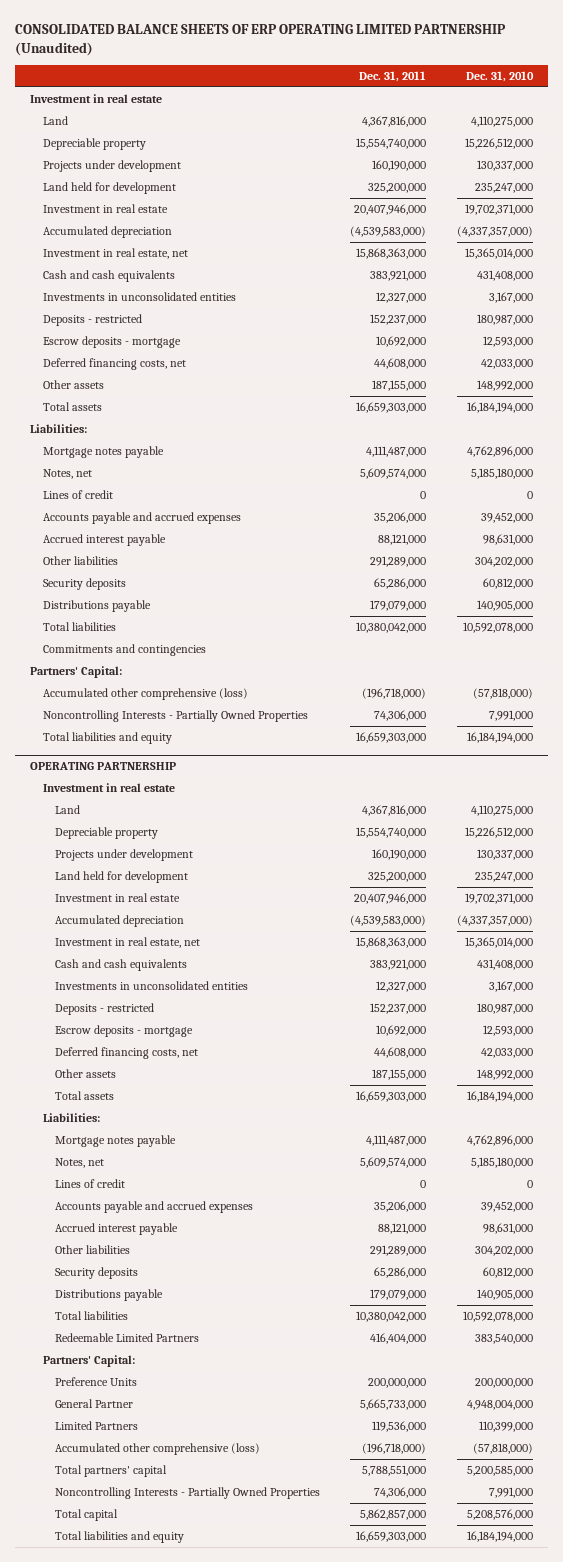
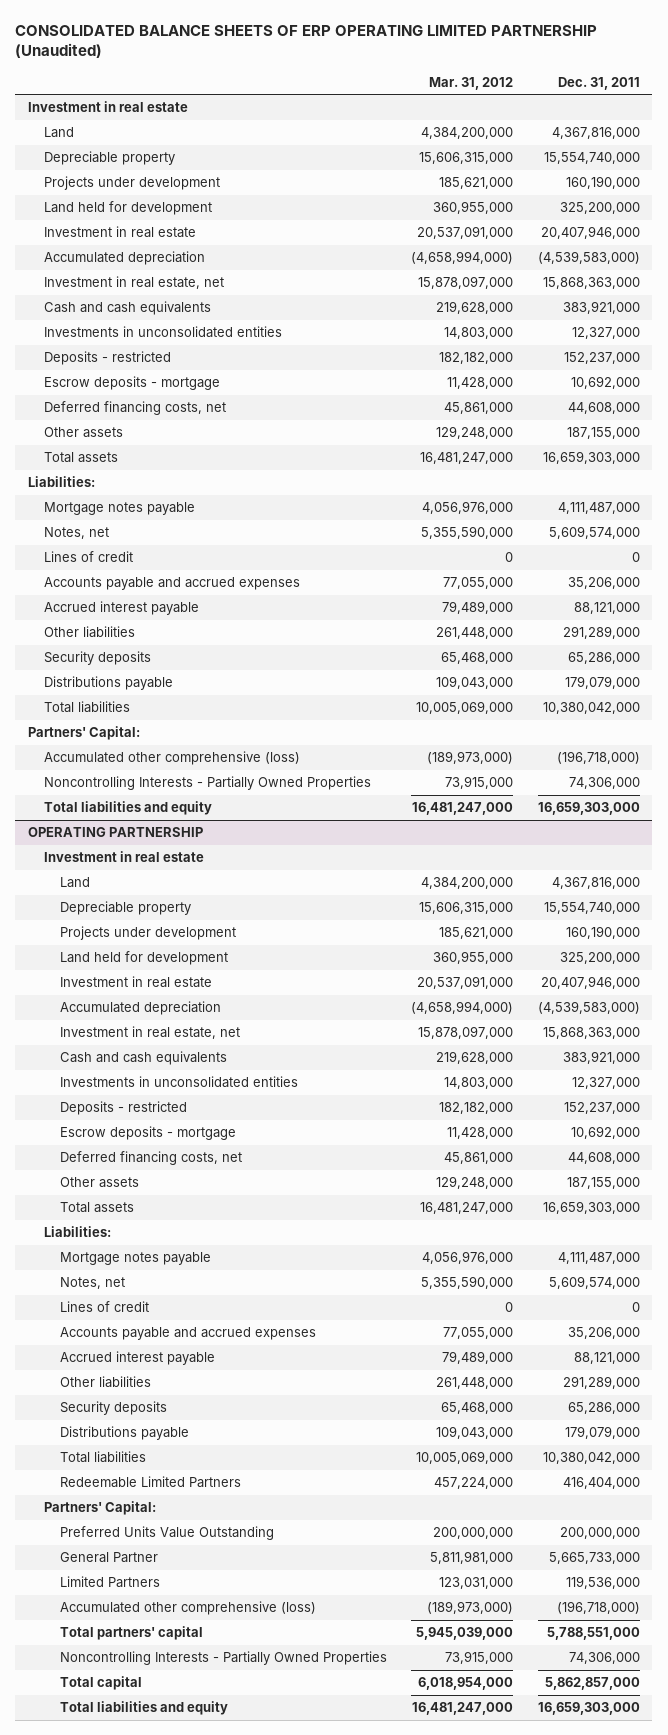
- | Dec. 31, 2011 | Dec. 31, 2010
+ | Mar. 31, 2012 | Dec. 31, 2011
- Commitments and contingencies
@ OPERATING PARTNERSHIP
- Preference Units | 200,000,000 | 200,000,000
+ Preferred Units Value Outstanding | 200,000,000 | 200,000,000

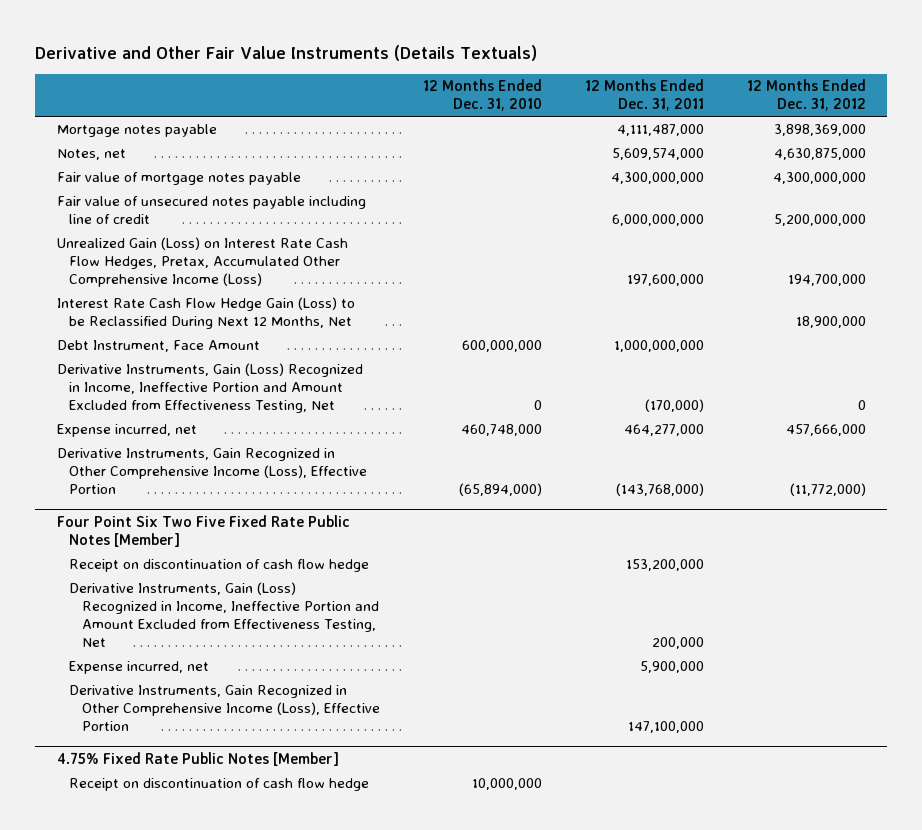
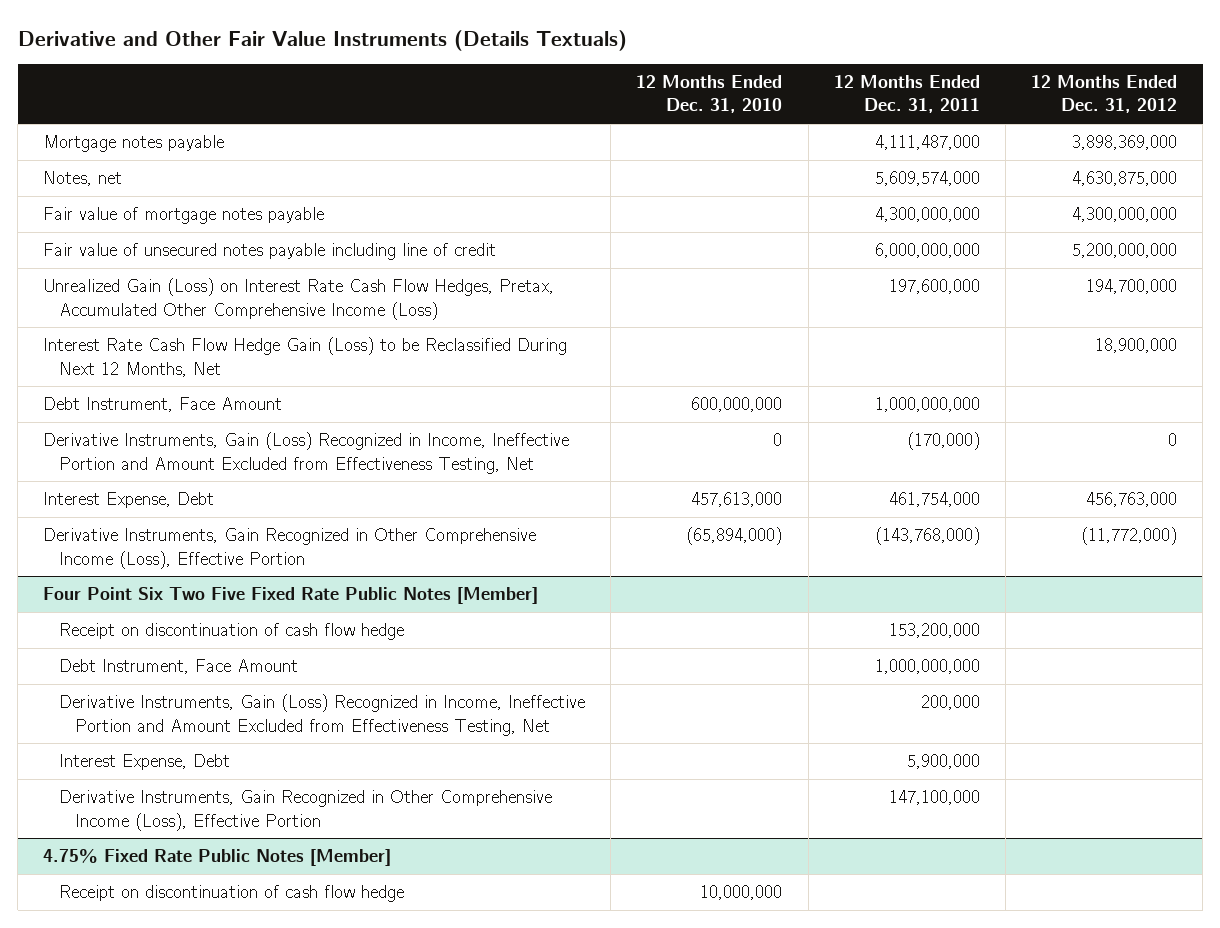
- Expense incurred, net | 460,748,000 | 464,277,000 | 457,666,000
+ Interest Expense, Debt | 457,613,000 | 461,754,000 | 456,763,000
@ Four Point Six Two Five Fixed Rate Public Notes [Member]
+ Debt Instrument, Face Amount | | 1,000,000,000 |
- Expense incurred, net | | 5,900,000 |
+ Interest Expense, Debt | | 5,900,000 |

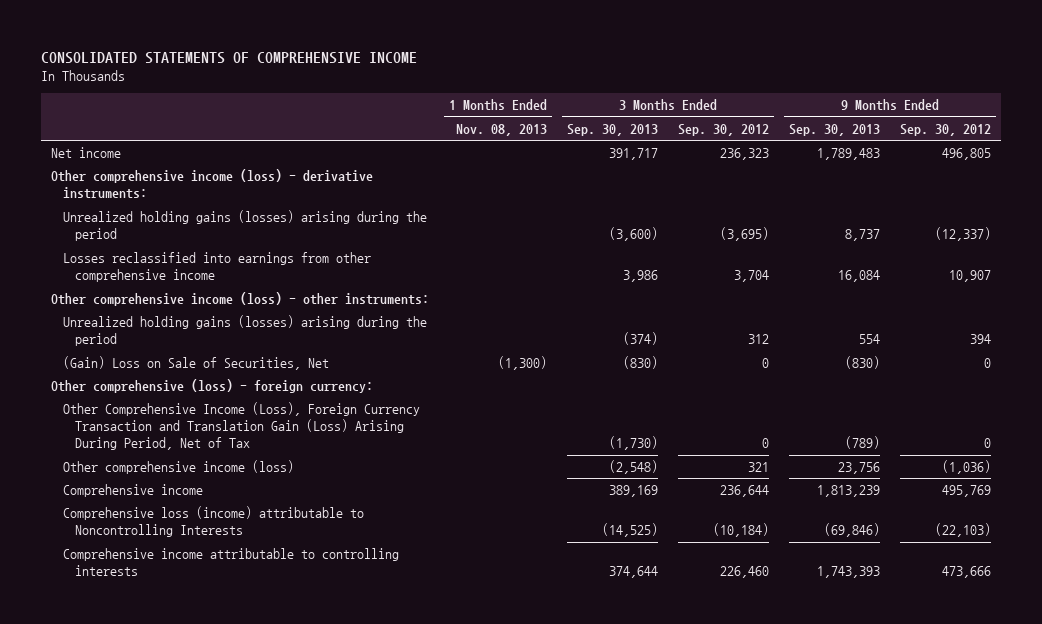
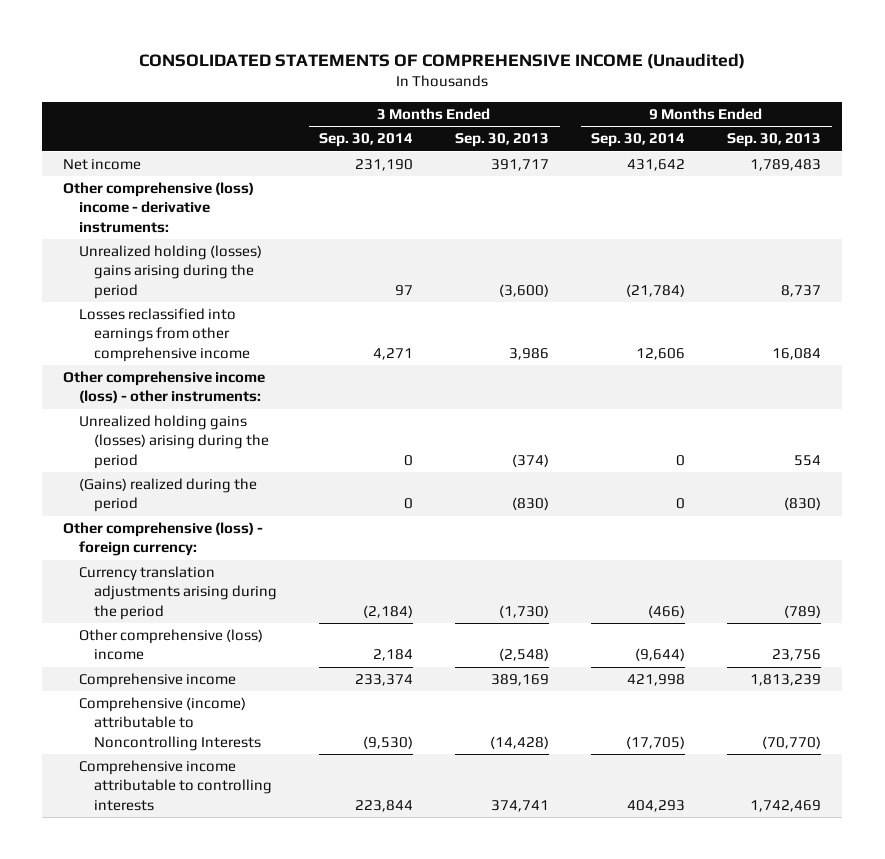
- CONSOLIDATED STATEMENTS OF COMPREHENSIVE INCOME
+ CONSOLIDATED STATEMENTS OF COMPREHENSIVE INCOME (Unaudited)
- | 1 Months Ended Nov. 08, 2013 | 3 Months Ended Sep. 30, 2013 | 3 Months Ended Sep. 30, 2012 | 9 Months Ended Sep. 30, 2013 | 9 Months Ended Sep. 30, 2012
+ | 3 Months Ended Sep. 30, 2014 | 3 Months Ended Sep. 30, 2013 | 9 Months Ended Sep. 30, 2014 | 9 Months Ended Sep. 30, 2013
- Other comprehensive income (loss) - derivative instruments:
- Unrealized holding gains (losses) arising during the period | | (3,600) | (3,695) | 8,737 | (12,337)
+ Other comprehensive (loss) income - derivative instruments:
+ Unrealized holding (losses) gains arising during the period | 97 | (3,600) | (21,784) | 8,737
- (Gain) Loss on Sale of Securities, Net | (1,300) | (830) | 0 | (830) | 0
+ (Gains) realized during the period | 0 | (830) | 0 | (830)
- Other Comprehensive Income (Loss), Foreign Currency Transaction and Translation Gain (Loss) Arising During Period, Net of Tax | | (1,730) | 0 | (789) | 0
- Other comprehensive income (loss) | | (2,548) | 321 | 23,756 | (1,036)
+ Currency translation adjustments arising during the period | (2,184) | (1,730) | (466) | (789)
+ Other comprehensive (loss) income | 2,184 | (2,548) | (9,644) | 23,756
- Comprehensive loss (income) attributable to Noncontrolling Interests | | (14,525) | (10,184) | (69,846) | (22,103)
- Comprehensive income attributable to controlling interests | | 374,644 | 226,460 | 1,743,393 | 473,666
+ Comprehensive (income) attributable to Noncontrolling Interests | (9,530) | (14,428) | (17,705) | (70,770)
+ Comprehensive income attributable to controlling interests | 223,844 | 374,741 | 404,293 | 1,742,469

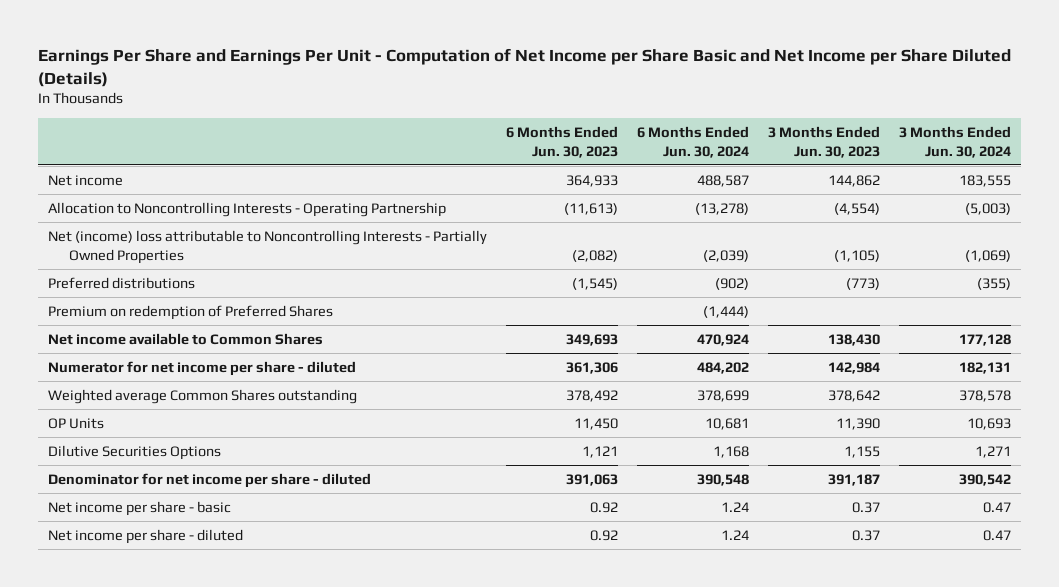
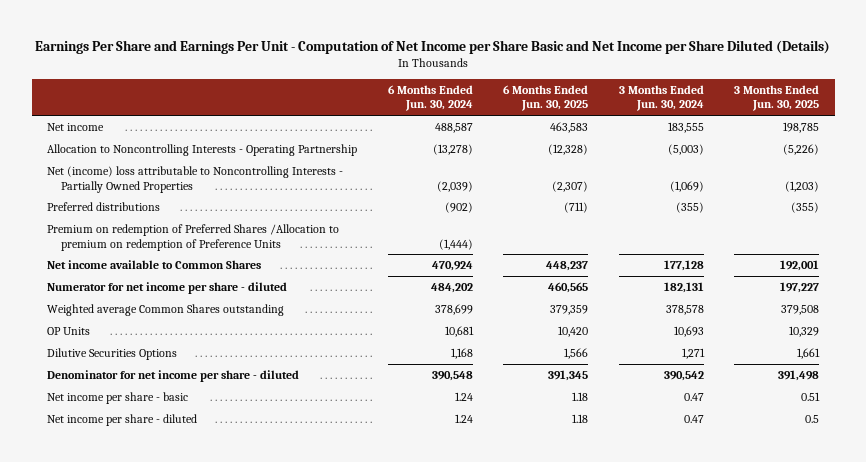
- | 6 Months Ended Jun. 30, 2023 | 6 Months Ended Jun. 30, 2024 | 3 Months Ended Jun. 30, 2023 | 3 Months Ended Jun. 30, 2024
+ | 6 Months Ended Jun. 30, 2024 | 6 Months Ended Jun. 30, 2025 | 3 Months Ended Jun. 30, 2024 | 3 Months Ended Jun. 30, 2025
- Premium on redemption of Preferred Shares | | (1,444) | |
+ Premium on redemption of Preferred Shares /Allocation to premium on redemption of Preference Units | (1,444) | | |

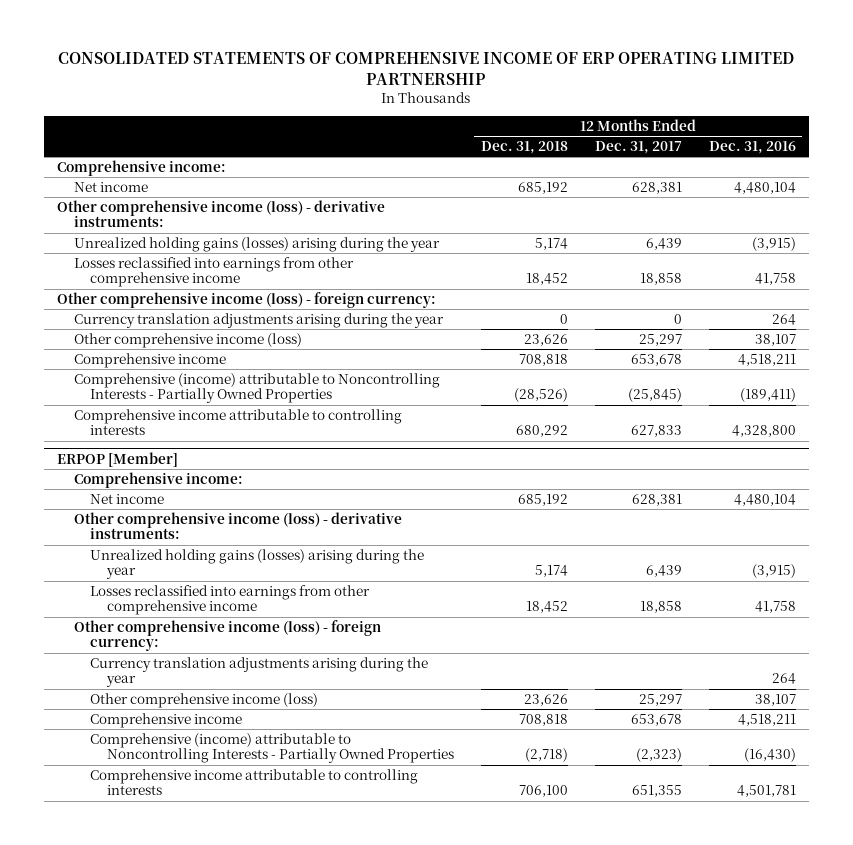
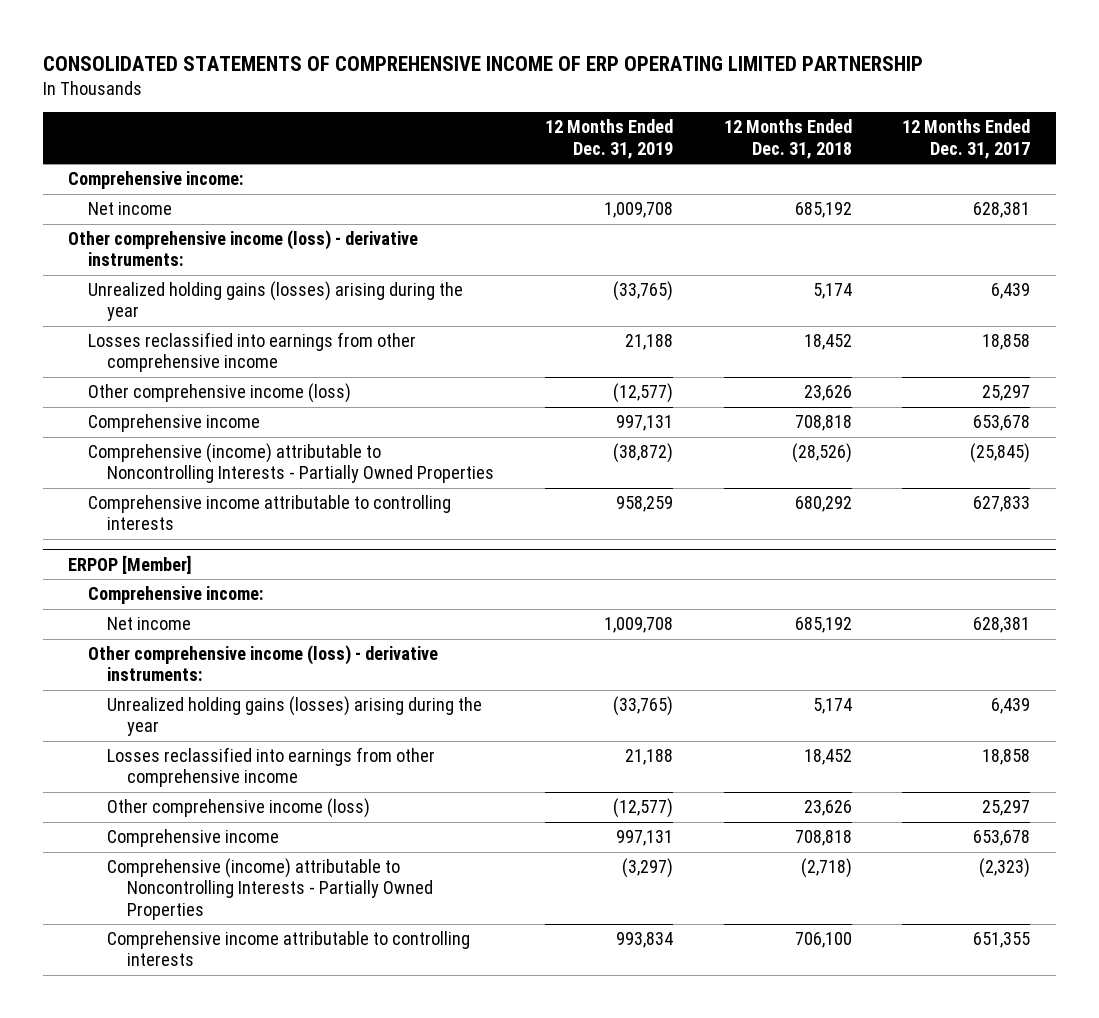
- | 12 Months Ended Dec. 31, 2018 | 12 Months Ended Dec. 31, 2017 | 12 Months Ended Dec. 31, 2016
+ | 12 Months Ended Dec. 31, 2019 | 12 Months Ended Dec. 31, 2018 | 12 Months Ended Dec. 31, 2017
- Other comprehensive income (loss) - foreign currency:
- Currency translation adjustments arising during the year | 0 | 0 | 264
@ ERPOP [Member]
- Other comprehensive income (loss) - foreign currency:
- Currency translation adjustments arising during the year | | | 264

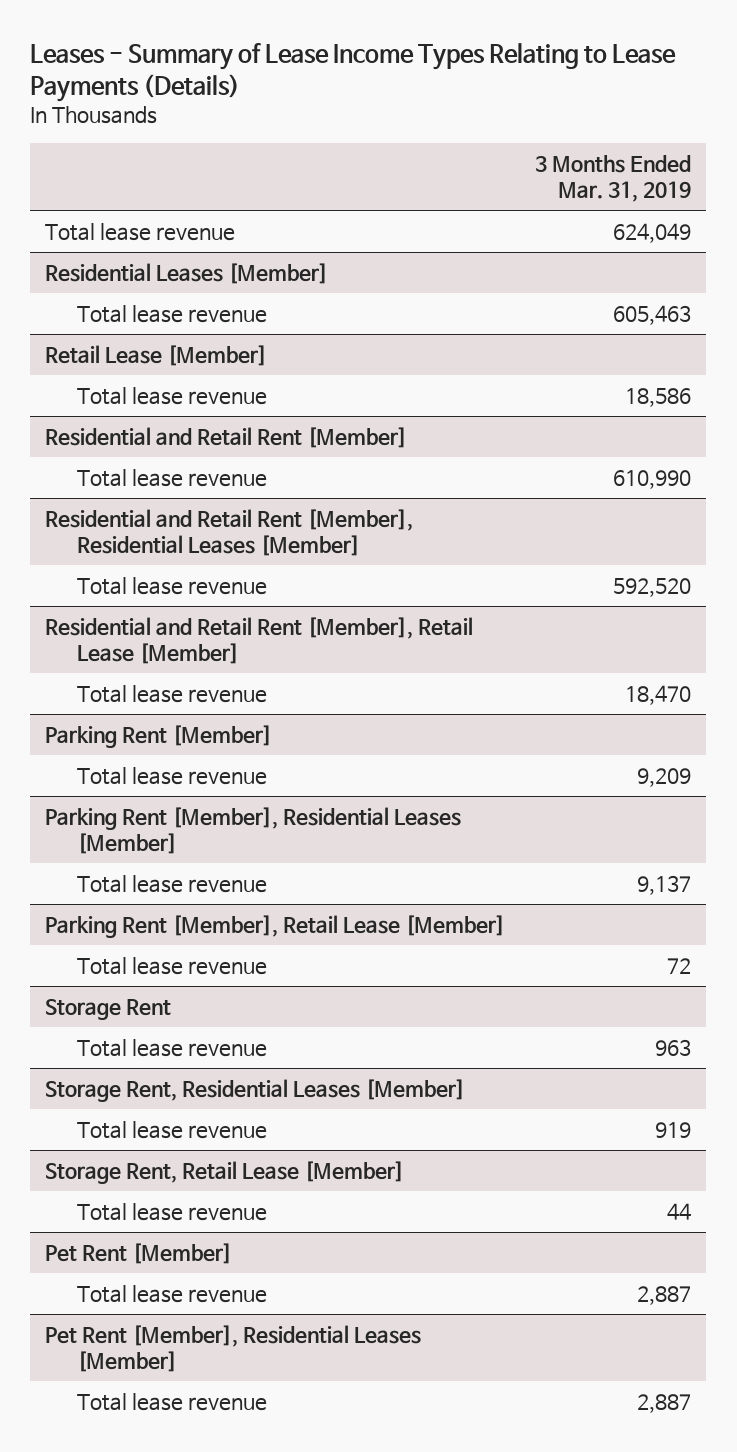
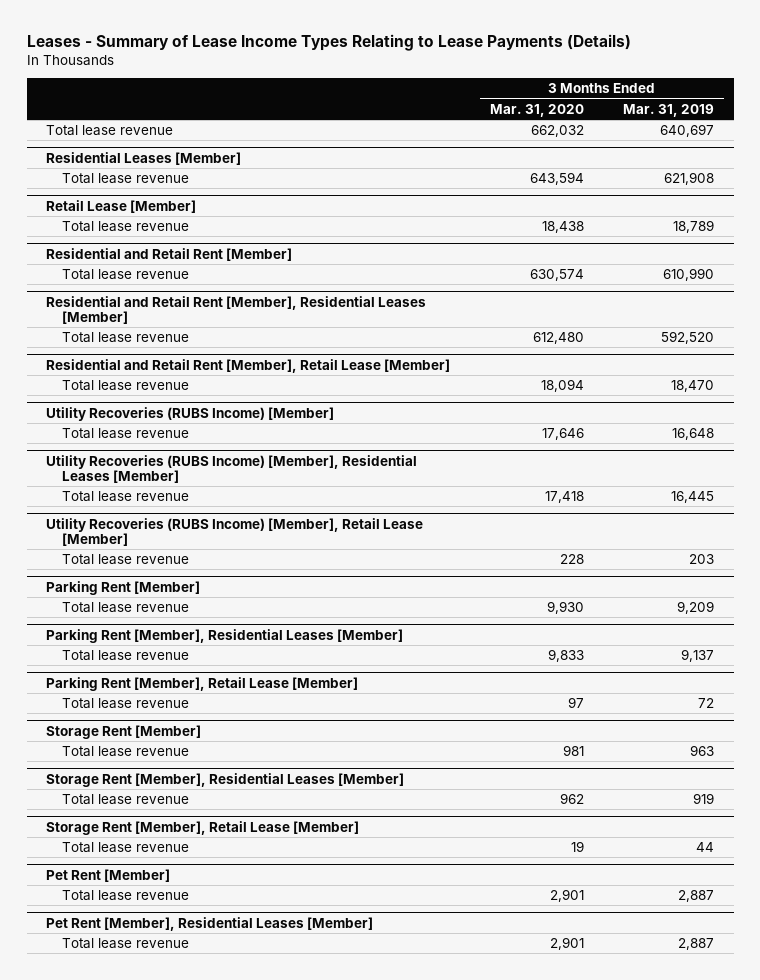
- | 3 Months Ended Mar. 31, 2019
+ | 3 Months Ended Mar. 31, 2020 | 3 Months Ended Mar. 31, 2019
- Total lease revenue | 624,049
+ Total lease revenue | 662,032 | 640,697
@ Residential Leases [Member]
- Total lease revenue | 605,463
+ Total lease revenue | 643,594 | 621,908
@ Retail Lease [Member]
- Total lease revenue | 18,586
+ Total lease revenue | 18,438 | 18,789
+ Utility Recoveries (RUBS Income) [Member]
+ Total lease revenue | 17,646 | 16,648
+ Utility Recoveries (RUBS Income) [Member], Residential Leases [Member]
+ Total lease revenue | 17,418 | 16,445
+ Utility Recoveries (RUBS Income) [Member], Retail Lease [Member]
+ Total lease revenue | 228 | 203
- Storage Rent
+ Storage Rent [Member]
- Storage Rent, Residential Leases [Member]
+ Storage Rent [Member], Residential Leases [Member]
- Storage Rent, Retail Lease [Member]
+ Storage Rent [Member], Retail Lease [Member]

